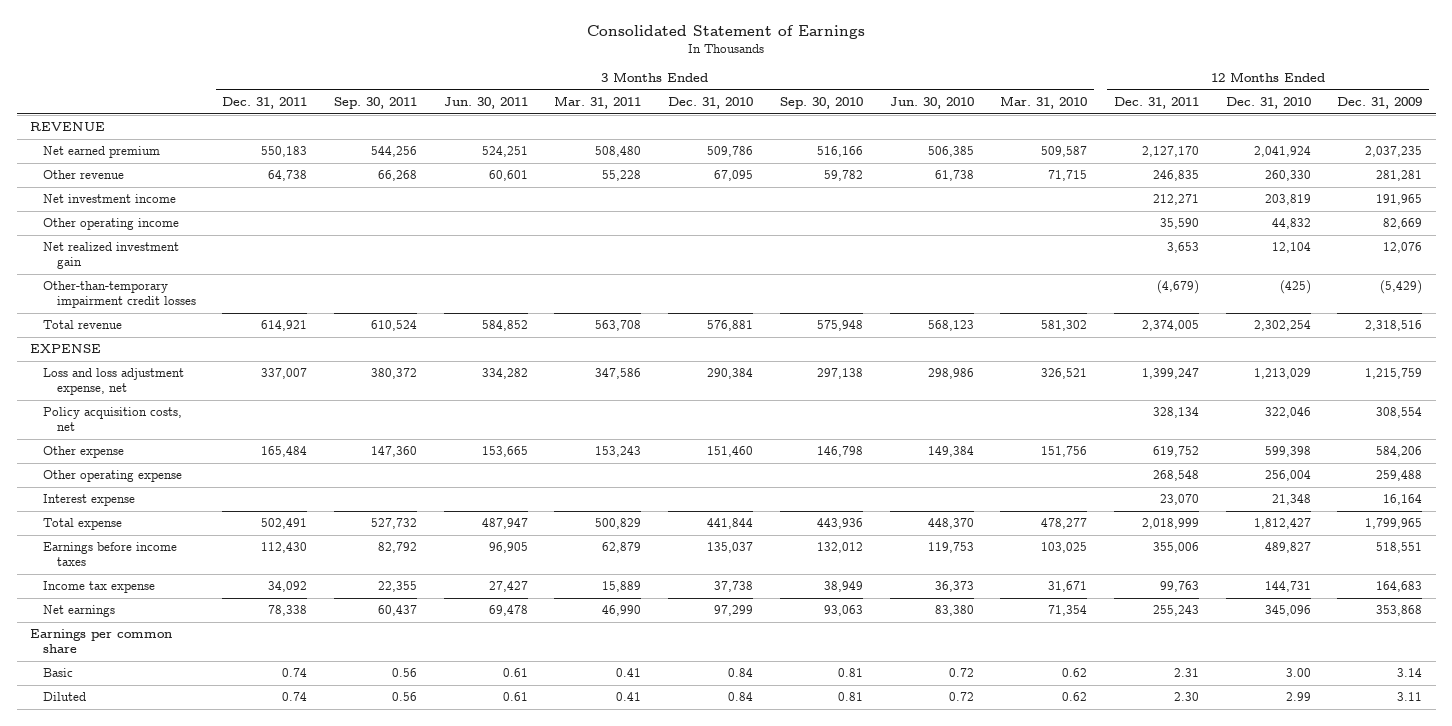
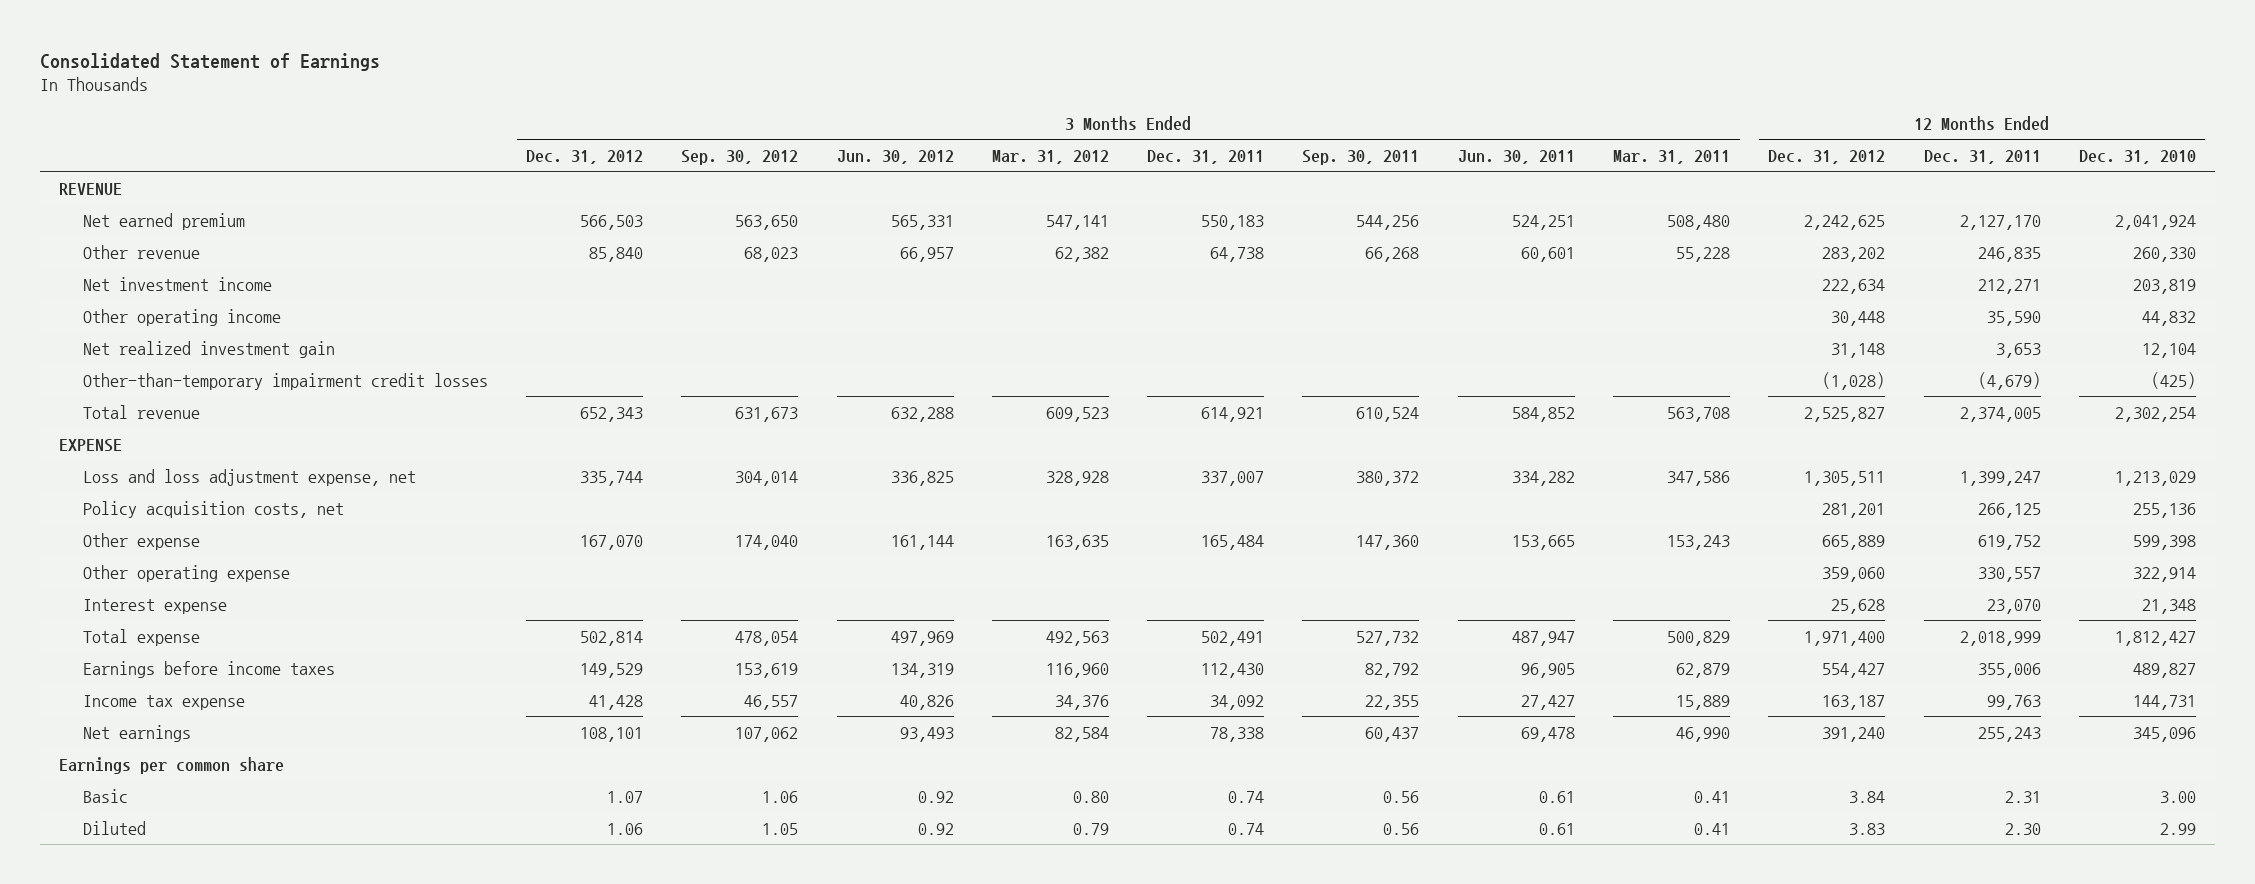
- | 3 Months Ended Dec. 31, 2011 | 3 Months Ended Sep. 30, 2011 | 3 Months Ended Jun. 30, 2011 | 3 Months Ended Mar. 31, 2011 | 3 Months Ended Dec. 31, 2010 | 3 Months Ended Sep. 30, 2010 | 3 Months Ended Jun. 30, 2010 | 3 Months Ended Mar. 31, 2010 | 12 Months Ended Dec. 31, 2011 | 12 Months Ended Dec. 31, 2010 | 12 Months Ended Dec. 31, 2009
+ | 3 Months Ended Dec. 31, 2012 | 3 Months Ended Sep. 30, 2012 | 3 Months Ended Jun. 30, 2012 | 3 Months Ended Mar. 31, 2012 | 3 Months Ended Dec. 31, 2011 | 3 Months Ended Sep. 30, 2011 | 3 Months Ended Jun. 30, 2011 | 3 Months Ended Mar. 31, 2011 | 12 Months Ended Dec. 31, 2012 | 12 Months Ended Dec. 31, 2011 | 12 Months Ended Dec. 31, 2010
- Policy acquisition costs, net | | | | | | | | | 328,134 | 322,046 | 308,554
+ Policy acquisition costs, net | | | | | | | | | 281,201 | 266,125 | 255,136
- Other operating expense | | | | | | | | | 268,548 | 256,004 | 259,488
+ Other operating expense | | | | | | | | | 359,060 | 330,557 | 322,914

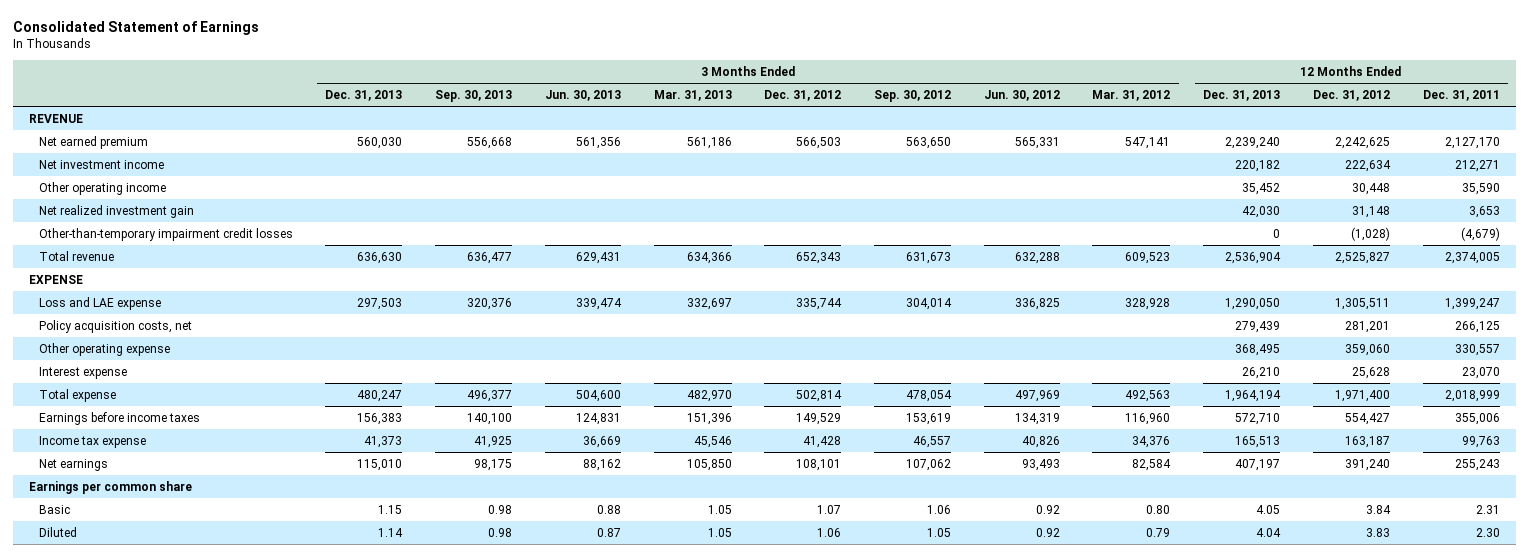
- | 3 Months Ended Dec. 31, 2012 | 3 Months Ended Sep. 30, 2012 | 3 Months Ended Jun. 30, 2012 | 3 Months Ended Mar. 31, 2012 | 3 Months Ended Dec. 31, 2011 | 3 Months Ended Sep. 30, 2011 | 3 Months Ended Jun. 30, 2011 | 3 Months Ended Mar. 31, 2011 | 12 Months Ended Dec. 31, 2012 | 12 Months Ended Dec. 31, 2011 | 12 Months Ended Dec. 31, 2010
+ | 3 Months Ended Dec. 31, 2013 | 3 Months Ended Sep. 30, 2013 | 3 Months Ended Jun. 30, 2013 | 3 Months Ended Mar. 31, 2013 | 3 Months Ended Dec. 31, 2012 | 3 Months Ended Sep. 30, 2012 | 3 Months Ended Jun. 30, 2012 | 3 Months Ended Mar. 31, 2012 | 12 Months Ended Dec. 31, 2013 | 12 Months Ended Dec. 31, 2012 | 12 Months Ended Dec. 31, 2011
- Other revenue | 85,840 | 68,023 | 66,957 | 62,382 | 64,738 | 66,268 | 60,601 | 55,228 | 283,202 | 246,835 | 260,330
- Loss and loss adjustment expense, net | 335,744 | 304,014 | 336,825 | 328,928 | 337,007 | 380,372 | 334,282 | 347,586 | 1,305,511 | 1,399,247 | 1,213,029
+ Loss and LAE expense | 297,503 | 320,376 | 339,474 | 332,697 | 335,744 | 304,014 | 336,825 | 328,928 | 1,290,050 | 1,305,511 | 1,399,247
- Other expense | 167,070 | 174,040 | 161,144 | 163,635 | 165,484 | 147,360 | 153,665 | 153,243 | 665,889 | 619,752 | 599,398

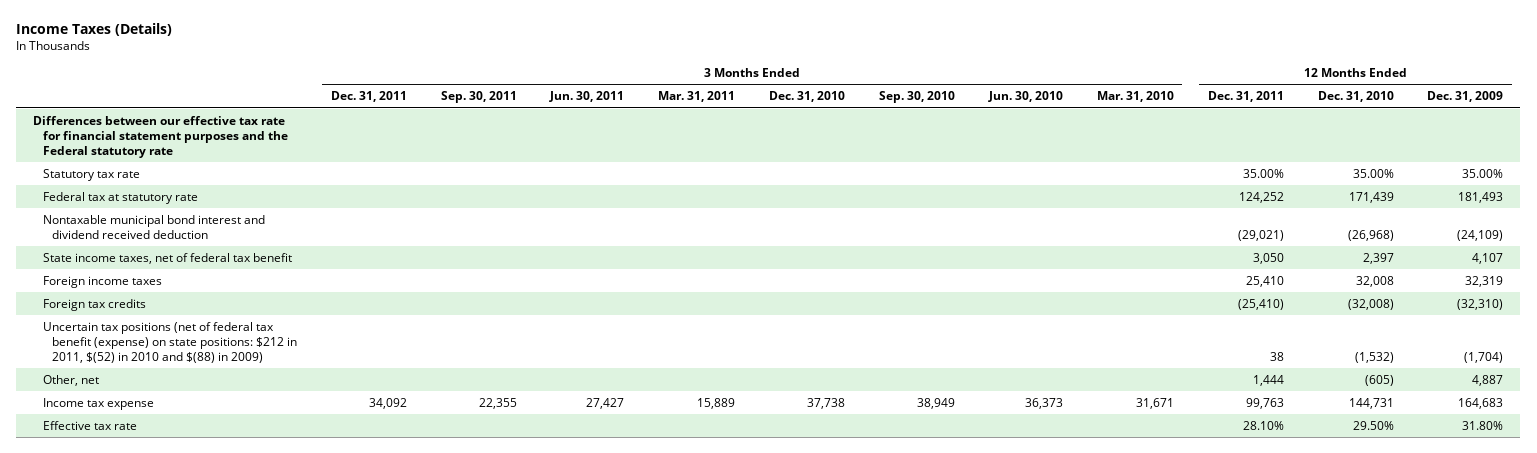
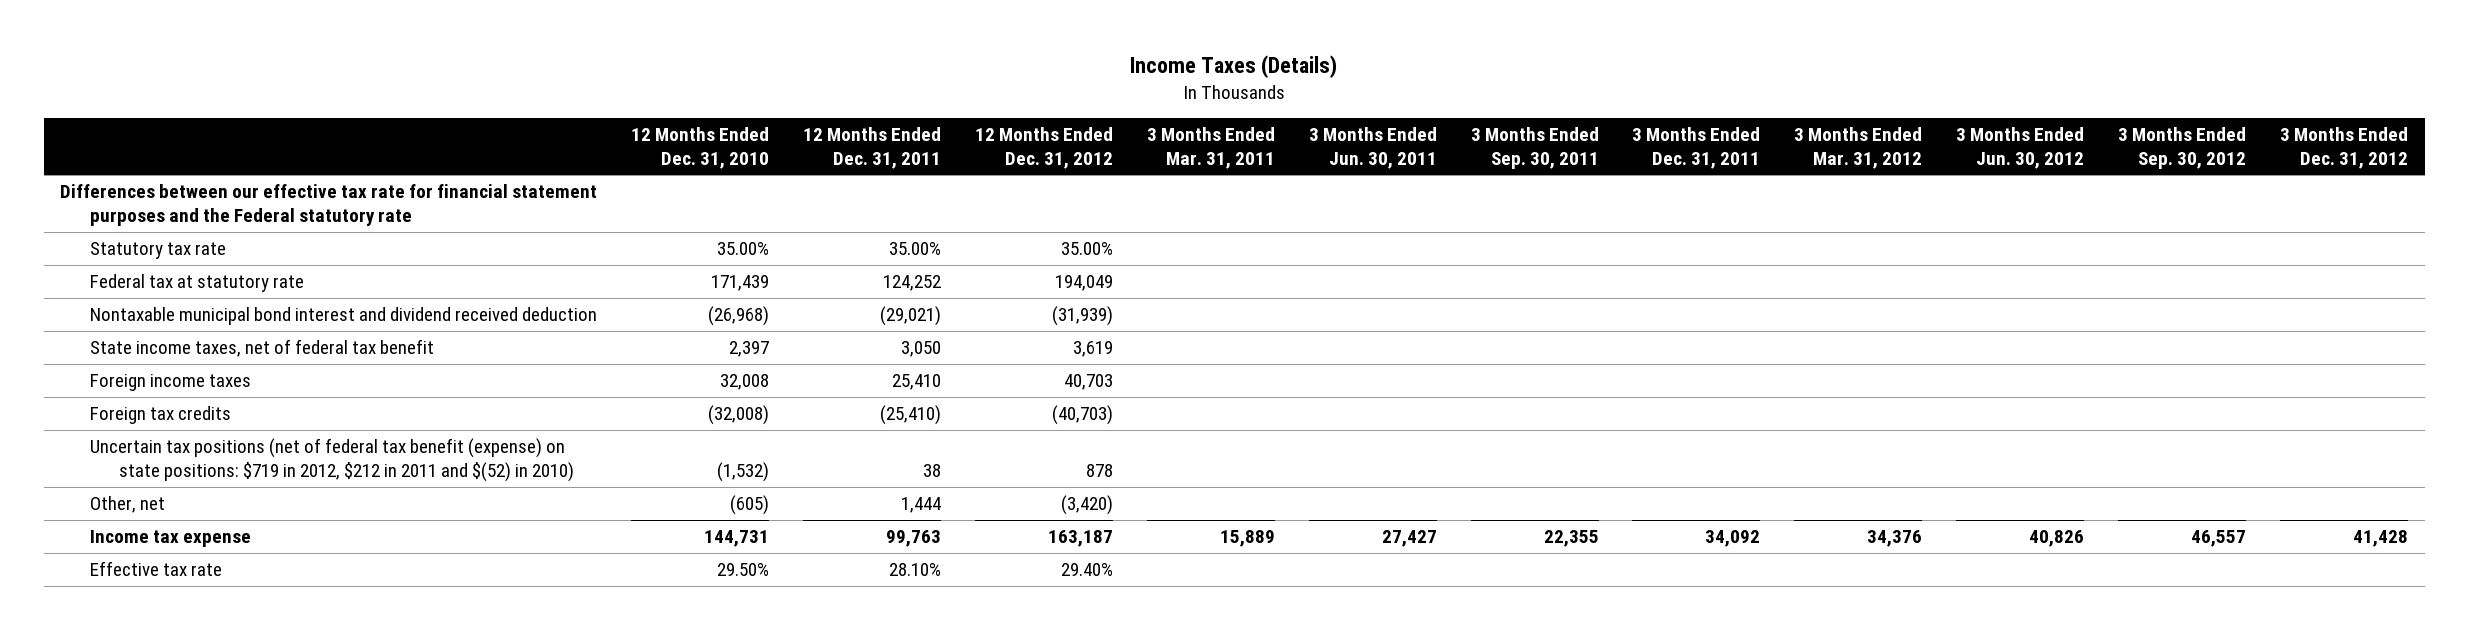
- | 3 Months Ended Dec. 31, 2011 | 3 Months Ended Sep. 30, 2011 | 3 Months Ended Jun. 30, 2011 | 3 Months Ended Mar. 31, 2011 | 3 Months Ended Dec. 31, 2010 | 3 Months Ended Sep. 30, 2010 | 3 Months Ended Jun. 30, 2010 | 3 Months Ended Mar. 31, 2010 | 12 Months Ended Dec. 31, 2011 | 12 Months Ended Dec. 31, 2010 | 12 Months Ended Dec. 31, 2009
+ | 12 Months Ended Dec. 31, 2010 | 12 Months Ended Dec. 31, 2011 | 12 Months Ended Dec. 31, 2012 | 3 Months Ended Mar. 31, 2011 | 3 Months Ended Jun. 30, 2011 | 3 Months Ended Sep. 30, 2011 | 3 Months Ended Dec. 31, 2011 | 3 Months Ended Mar. 31, 2012 | 3 Months Ended Jun. 30, 2012 | 3 Months Ended Sep. 30, 2012 | 3 Months Ended Dec. 31, 2012
- Uncertain tax positions (net of federal tax benefit (expense) on state positions: $212 in 2011, $(52) in 2010 and $(88) in 2009) | | | | | | | | | 38 | (1,532) | (1,704)
+ Uncertain tax positions (net of federal tax benefit (expense) on state positions: $719 in 2012, $212 in 2011 and $(52) in 2010) | (1,532) | 38 | 878 | | | | | | | |

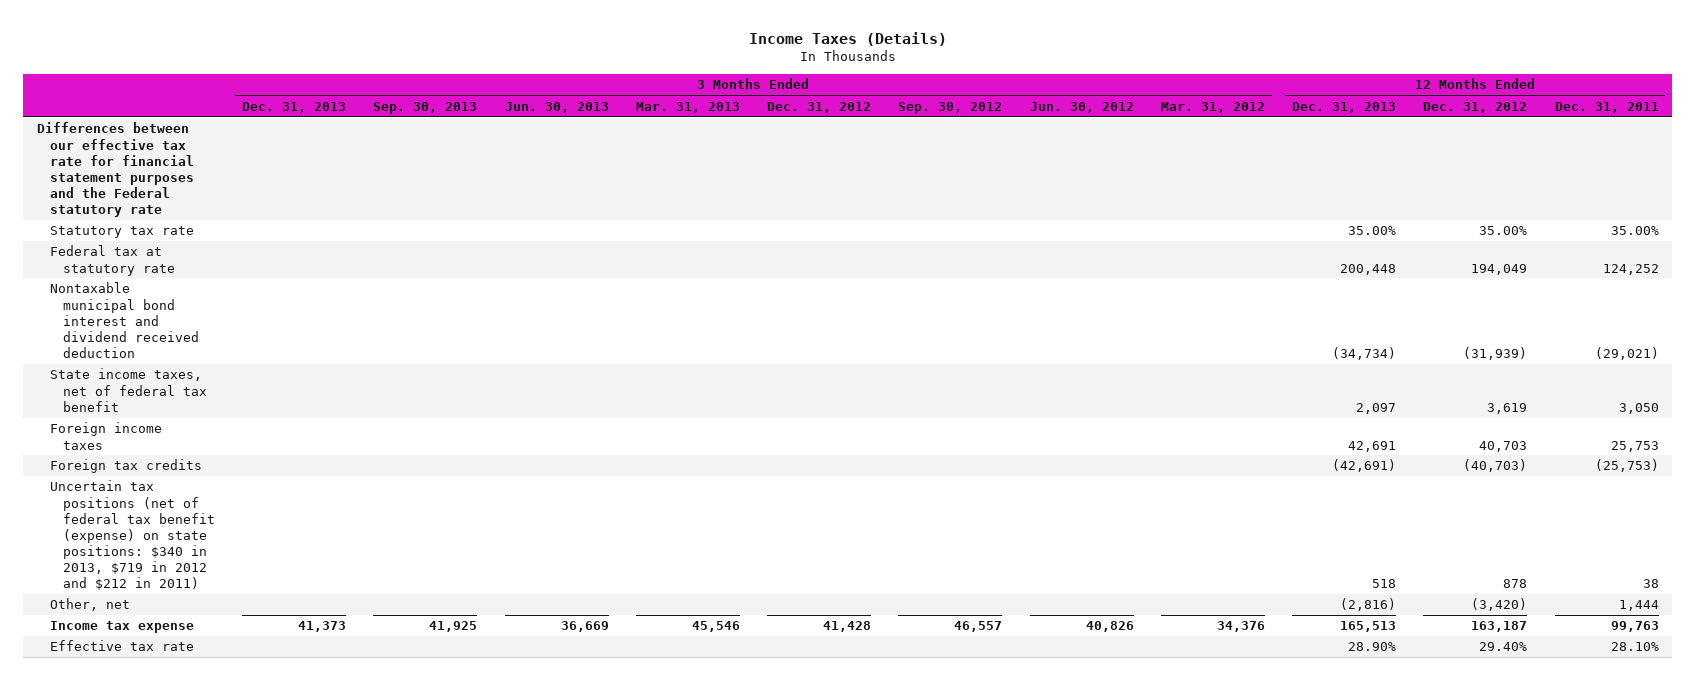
- | 12 Months Ended Dec. 31, 2010 | 12 Months Ended Dec. 31, 2011 | 12 Months Ended Dec. 31, 2012 | 3 Months Ended Mar. 31, 2011 | 3 Months Ended Jun. 30, 2011 | 3 Months Ended Sep. 30, 2011 | 3 Months Ended Dec. 31, 2011 | 3 Months Ended Mar. 31, 2012 | 3 Months Ended Jun. 30, 2012 | 3 Months Ended Sep. 30, 2012 | 3 Months Ended Dec. 31, 2012
+ | 3 Months Ended Dec. 31, 2013 | 3 Months Ended Sep. 30, 2013 | 3 Months Ended Jun. 30, 2013 | 3 Months Ended Mar. 31, 2013 | 3 Months Ended Dec. 31, 2012 | 3 Months Ended Sep. 30, 2012 | 3 Months Ended Jun. 30, 2012 | 3 Months Ended Mar. 31, 2012 | 12 Months Ended Dec. 31, 2013 | 12 Months Ended Dec. 31, 2012 | 12 Months Ended Dec. 31, 2011
- Foreign income taxes | 32,008 | 25,410 | 40,703 | | | | | | | |
- Foreign tax credits | (32,008) | (25,410) | (40,703) | | | | | | | |
- Uncertain tax positions (net of federal tax benefit (expense) on state positions: $719 in 2012, $212 in 2011 and $(52) in 2010) | (1,532) | 38 | 878 | | | | | | | |
+ Foreign income taxes | | | | | | | | | 42,691 | 40,703 | 25,753
+ Foreign tax credits | | | | | | | | | (42,691) | (40,703) | (25,753)
+ Uncertain tax positions (net of federal tax benefit (expense) on state positions: $340 in 2013, $719 in 2012 and $212 in 2011) | | | | | | | | | 518 | 878 | 38

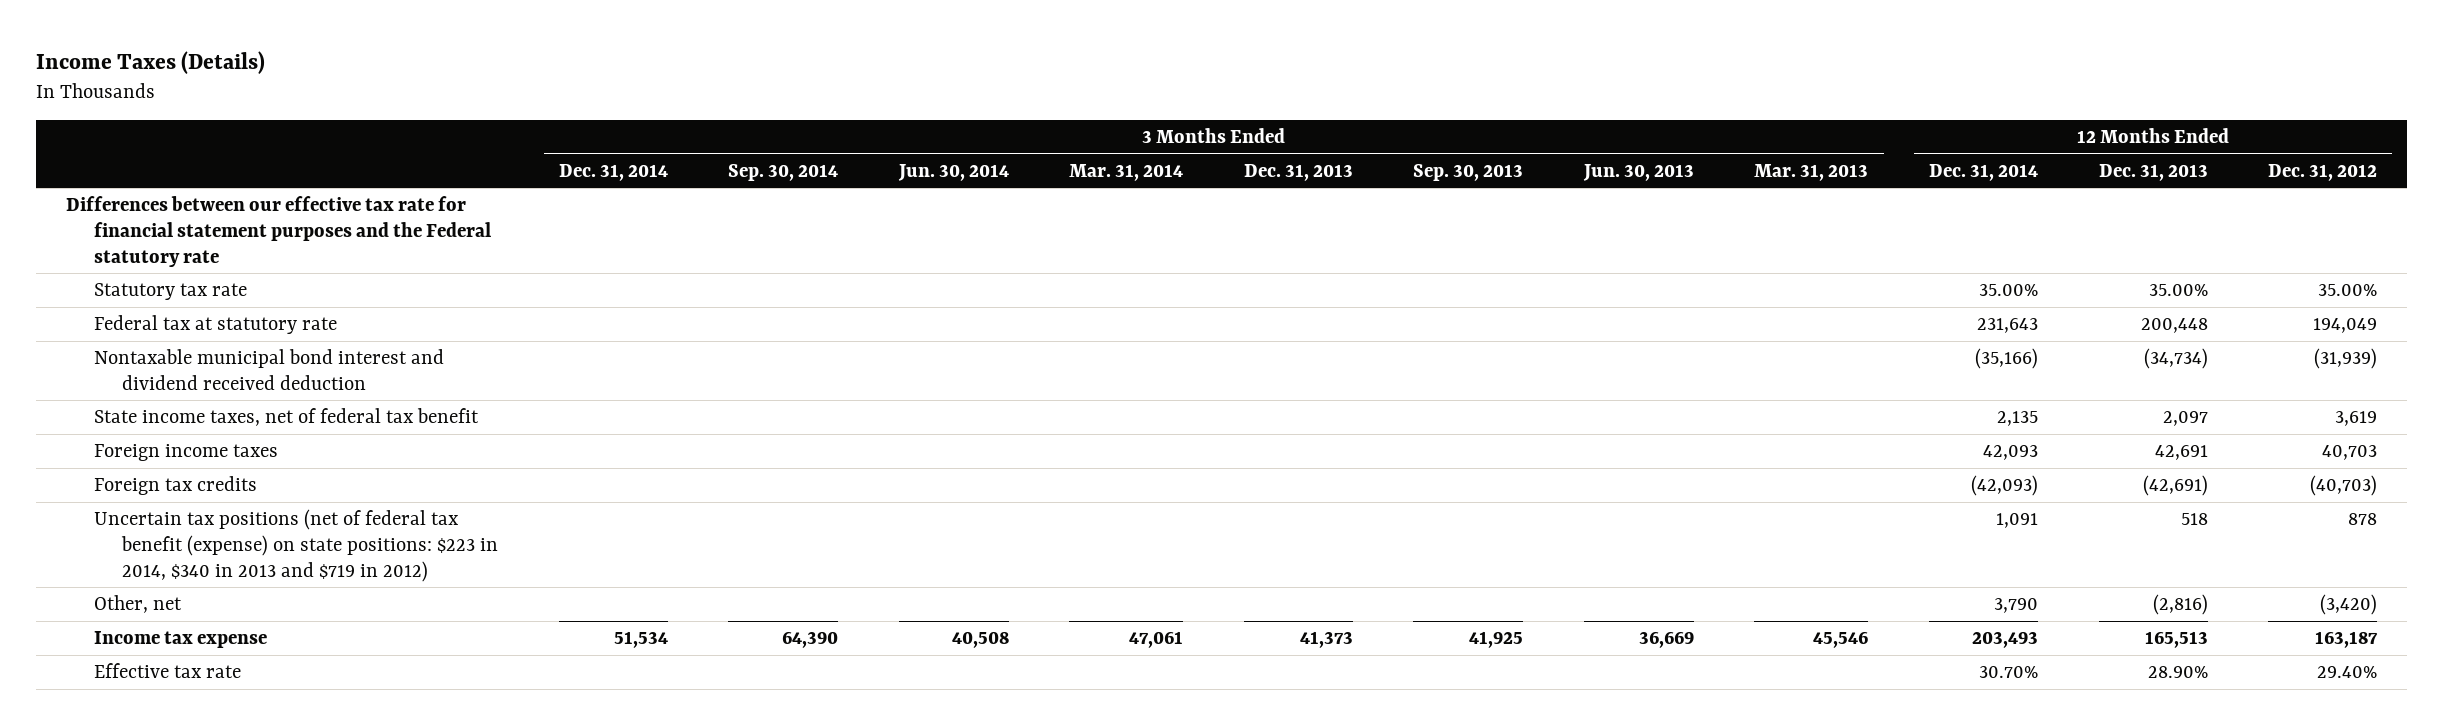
- | 3 Months Ended Dec. 31, 2013 | 3 Months Ended Sep. 30, 2013 | 3 Months Ended Jun. 30, 2013 | 3 Months Ended Mar. 31, 2013 | 3 Months Ended Dec. 31, 2012 | 3 Months Ended Sep. 30, 2012 | 3 Months Ended Jun. 30, 2012 | 3 Months Ended Mar. 31, 2012 | 12 Months Ended Dec. 31, 2013 | 12 Months Ended Dec. 31, 2012 | 12 Months Ended Dec. 31, 2011
+ | 3 Months Ended Dec. 31, 2014 | 3 Months Ended Sep. 30, 2014 | 3 Months Ended Jun. 30, 2014 | 3 Months Ended Mar. 31, 2014 | 3 Months Ended Dec. 31, 2013 | 3 Months Ended Sep. 30, 2013 | 3 Months Ended Jun. 30, 2013 | 3 Months Ended Mar. 31, 2013 | 12 Months Ended Dec. 31, 2014 | 12 Months Ended Dec. 31, 2013 | 12 Months Ended Dec. 31, 2012
- Uncertain tax positions (net of federal tax benefit (expense) on state positions: $340 in 2013, $719 in 2012 and $212 in 2011) | | | | | | | | | 518 | 878 | 38
+ Uncertain tax positions (net of federal tax benefit (expense) on state positions: $223 in 2014, $340 in 2013 and $719 in 2012) | | | | | | | | | 1,091 | 518 | 878

